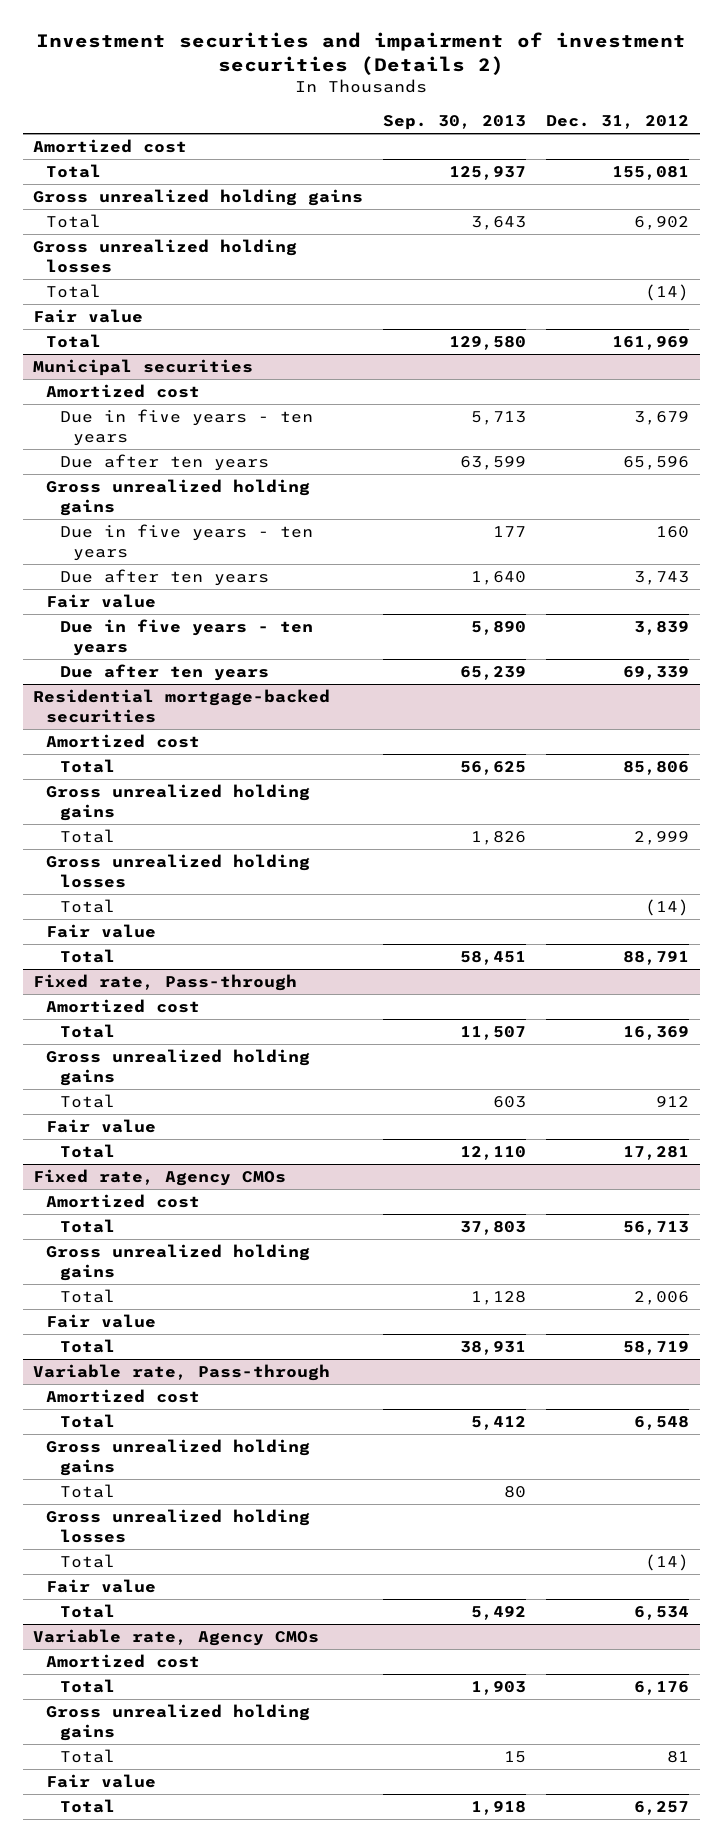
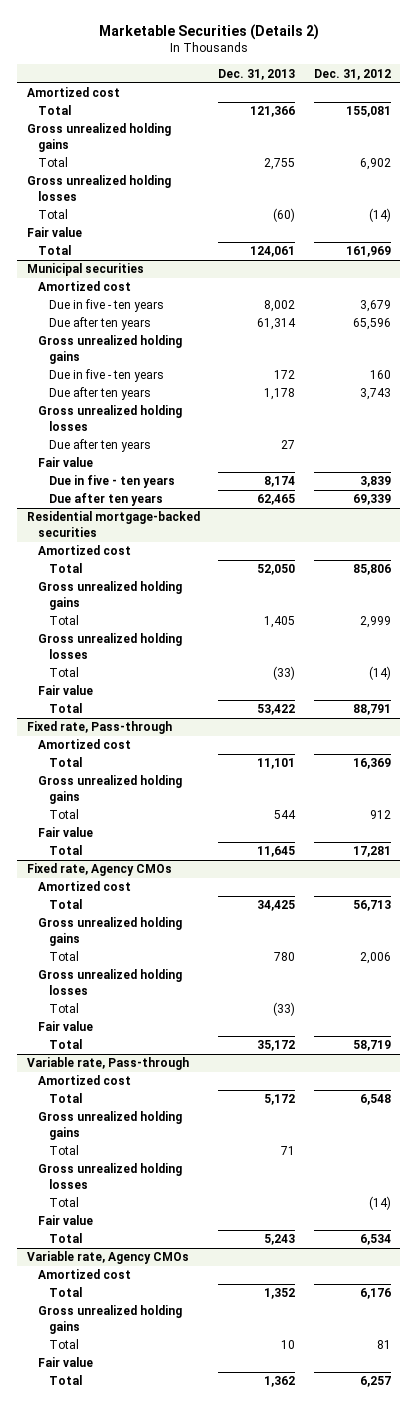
- Investment securities and impairment of investment securities (Details 2)
+ Marketable Securities (Details 2)
- | Sep. 30, 2013 | Dec. 31, 2012
+ | Dec. 31, 2013 | Dec. 31, 2012
@ Municipal securities
- Due in five years - ten years | 5,713 | 3,679
+ Due in five - ten years | 8,002 | 3,679
- Due in five years - ten years | 177 | 160
+ Due in five - ten years | 172 | 160
+ Gross unrealized holding losses
+ Due after ten years | 27 |
- Due in five years - ten years | 5,890 | 3,839
+ Due in five - ten years | 8,174 | 3,839
@ Fixed rate, Agency CMOs
+ Gross unrealized holding losses
+ Total | (33) |

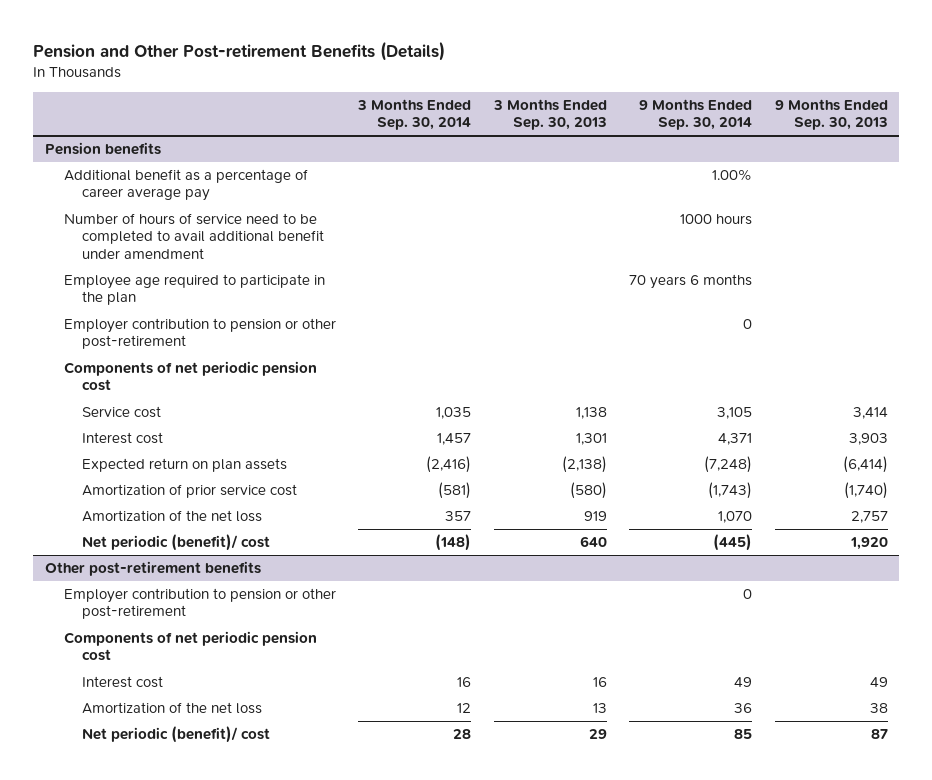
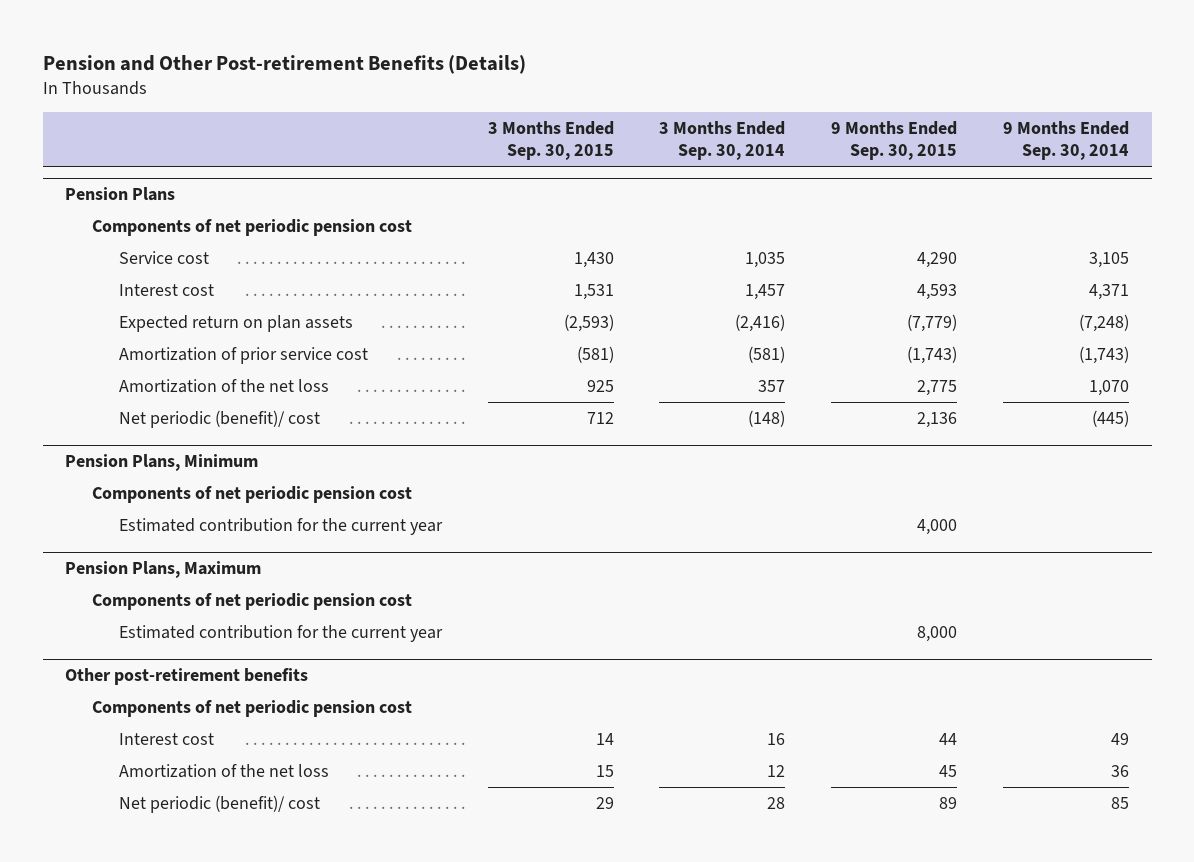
- | 3 Months Ended Sep. 30, 2014 | 3 Months Ended Sep. 30, 2013 | 9 Months Ended Sep. 30, 2014 | 9 Months Ended Sep. 30, 2013
+ | 3 Months Ended Sep. 30, 2015 | 3 Months Ended Sep. 30, 2014 | 9 Months Ended Sep. 30, 2015 | 9 Months Ended Sep. 30, 2014
- Pension benefits
- Additional benefit as a percentage of career average pay | | | 1.00% |
- Number of hours of service need to be completed to avail additional benefit under amendment | | | 1000 hours |
- Employee age required to participate in the plan | | | 70 years 6 months |
- Employer contribution to pension or other post-retirement | | | 0 |
+ Pension Plans
+ Pension Plans, Minimum
+ Components of net periodic pension cost
+ Estimated contribution for the current year | | | 4,000 |
+ Pension Plans, Maximum
+ Components of net periodic pension cost
+ Estimated contribution for the current year | | | 8,000 |
@ Other post-retirement benefits
- Employer contribution to pension or other post-retirement | | | 0 |

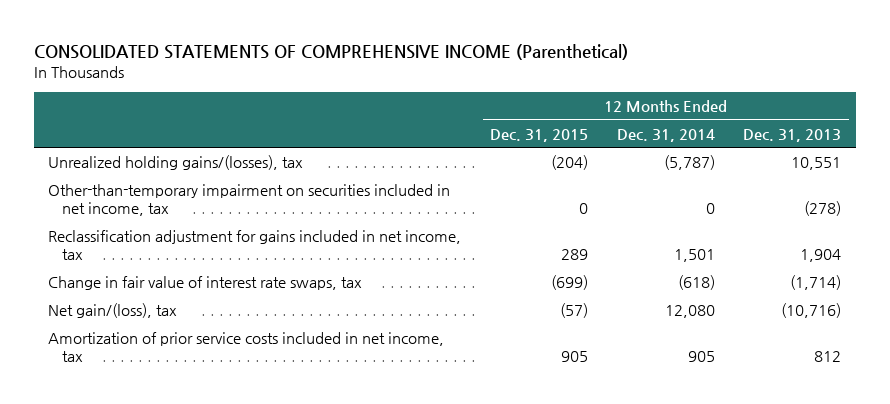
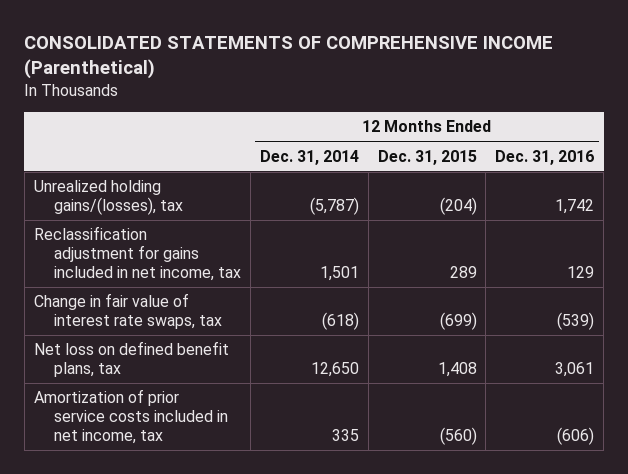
- | 12 Months Ended Dec. 31, 2015 | 12 Months Ended Dec. 31, 2014 | 12 Months Ended Dec. 31, 2013
+ | 12 Months Ended Dec. 31, 2014 | 12 Months Ended Dec. 31, 2015 | 12 Months Ended Dec. 31, 2016
- Other-than-temporary impairment on securities included in net income, tax | 0 | 0 | (278)
- Net gain/(loss), tax | (57) | 12,080 | (10,716)
- Amortization of prior service costs included in net income, tax | 905 | 905 | 812
+ Net loss on defined benefit plans, tax | 12,650 | 1,408 | 3,061
+ Amortization of prior service costs included in net income, tax | 335 | (560) | (606)

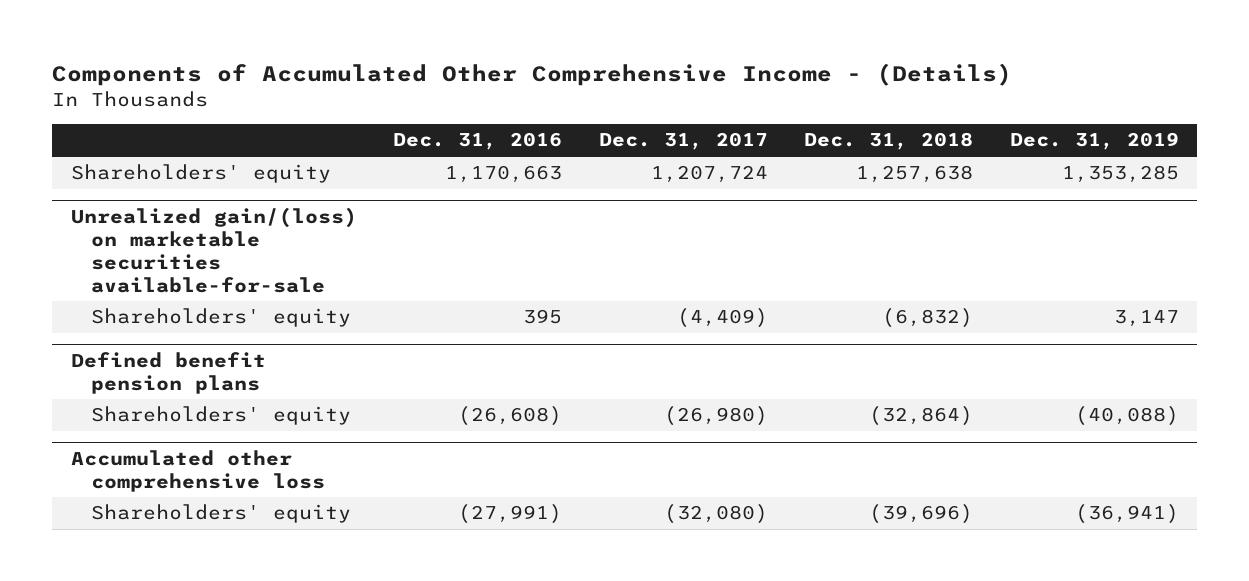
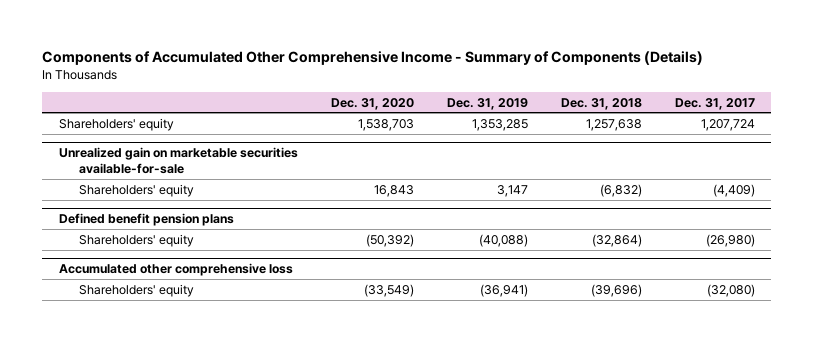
- Components of Accumulated Other Comprehensive Income - (Details)
+ Components of Accumulated Other Comprehensive Income - Summary of Components (Details)
- | Dec. 31, 2016 | Dec. 31, 2017 | Dec. 31, 2018 | Dec. 31, 2019
+ | Dec. 31, 2020 | Dec. 31, 2019 | Dec. 31, 2018 | Dec. 31, 2017
- Unrealized gain/(loss) on marketable securities available-for-sale
+ Unrealized gain on marketable securities available-for-sale

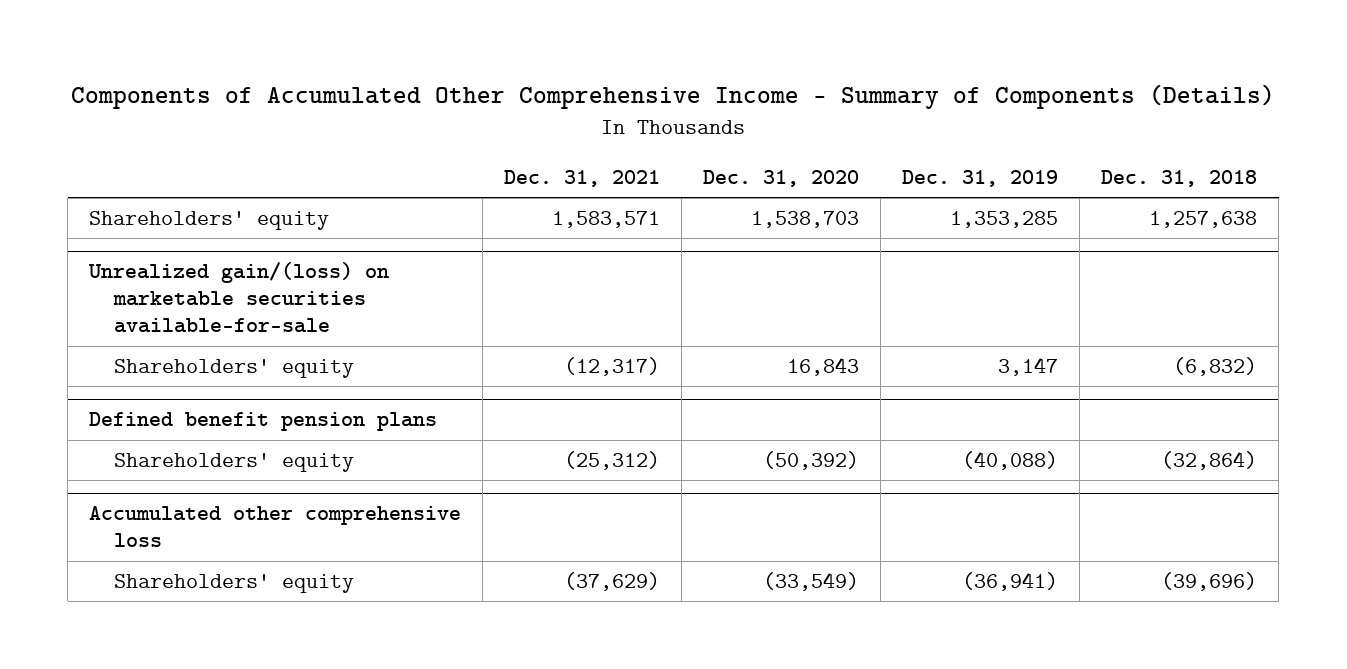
- | Dec. 31, 2020 | Dec. 31, 2019 | Dec. 31, 2018 | Dec. 31, 2017
+ | Dec. 31, 2021 | Dec. 31, 2020 | Dec. 31, 2019 | Dec. 31, 2018
- Unrealized gain on marketable securities available-for-sale
+ Unrealized gain/(loss) on marketable securities available-for-sale

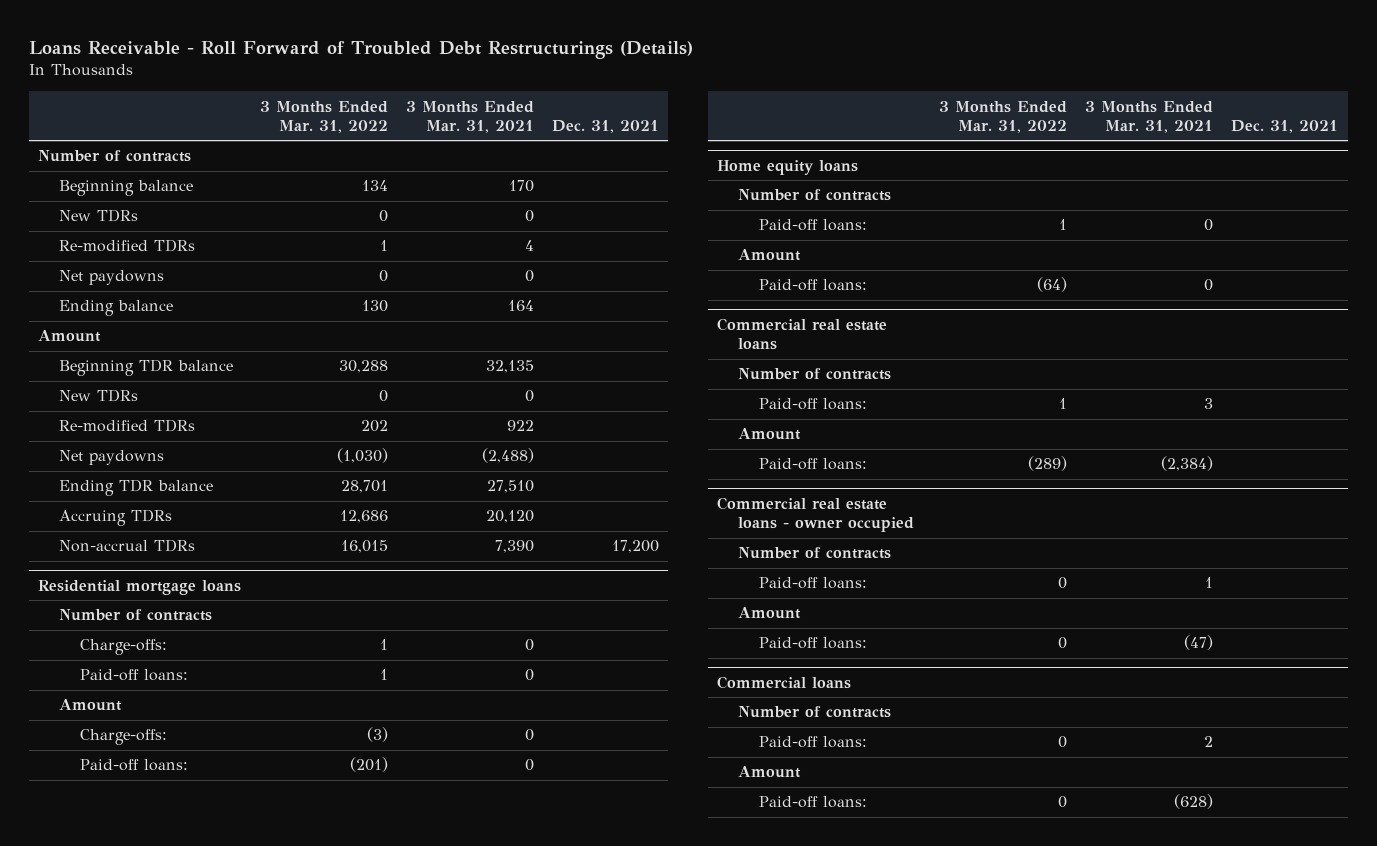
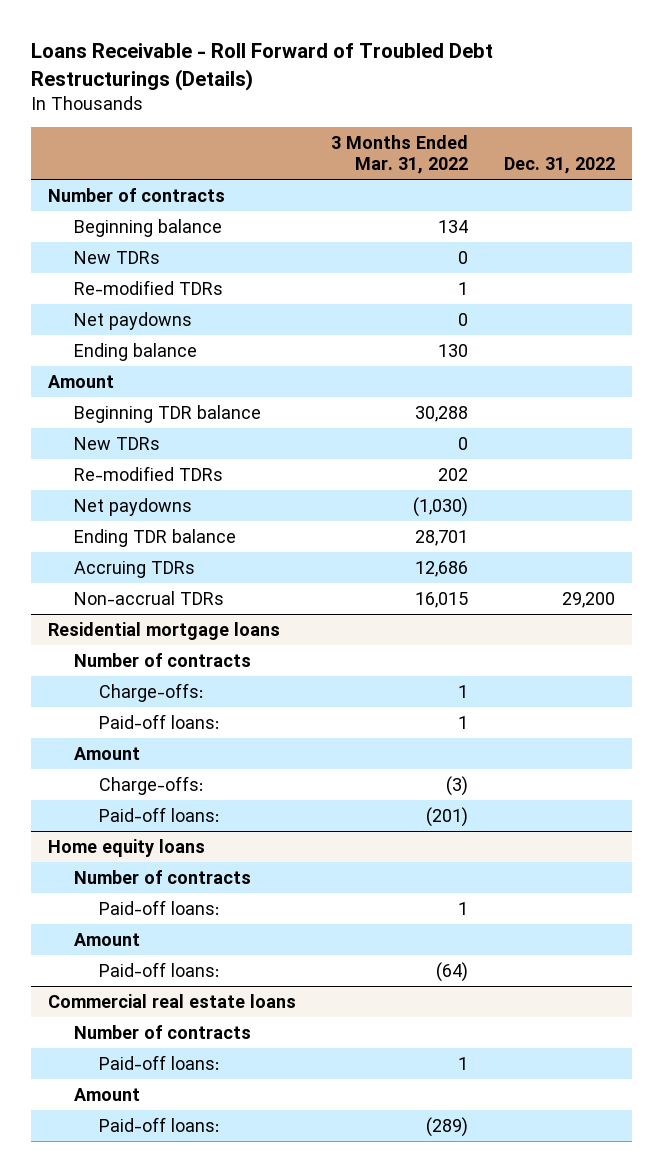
- | 3 Months Ended Mar. 31, 2022 | 3 Months Ended Mar. 31, 2021 | Dec. 31, 2021
+ | 3 Months Ended Mar. 31, 2022 | Dec. 31, 2022
- Commercial real estate loans - owner occupied
- Number of contracts
- Paid-off loans: | 0 | 1 |
- Amount
- Paid-off loans: | 0 | (47) |
- Commercial loans
- Number of contracts
- Paid-off loans: | 0 | 2 |
- Amount
- Paid-off loans: | 0 | (628) |

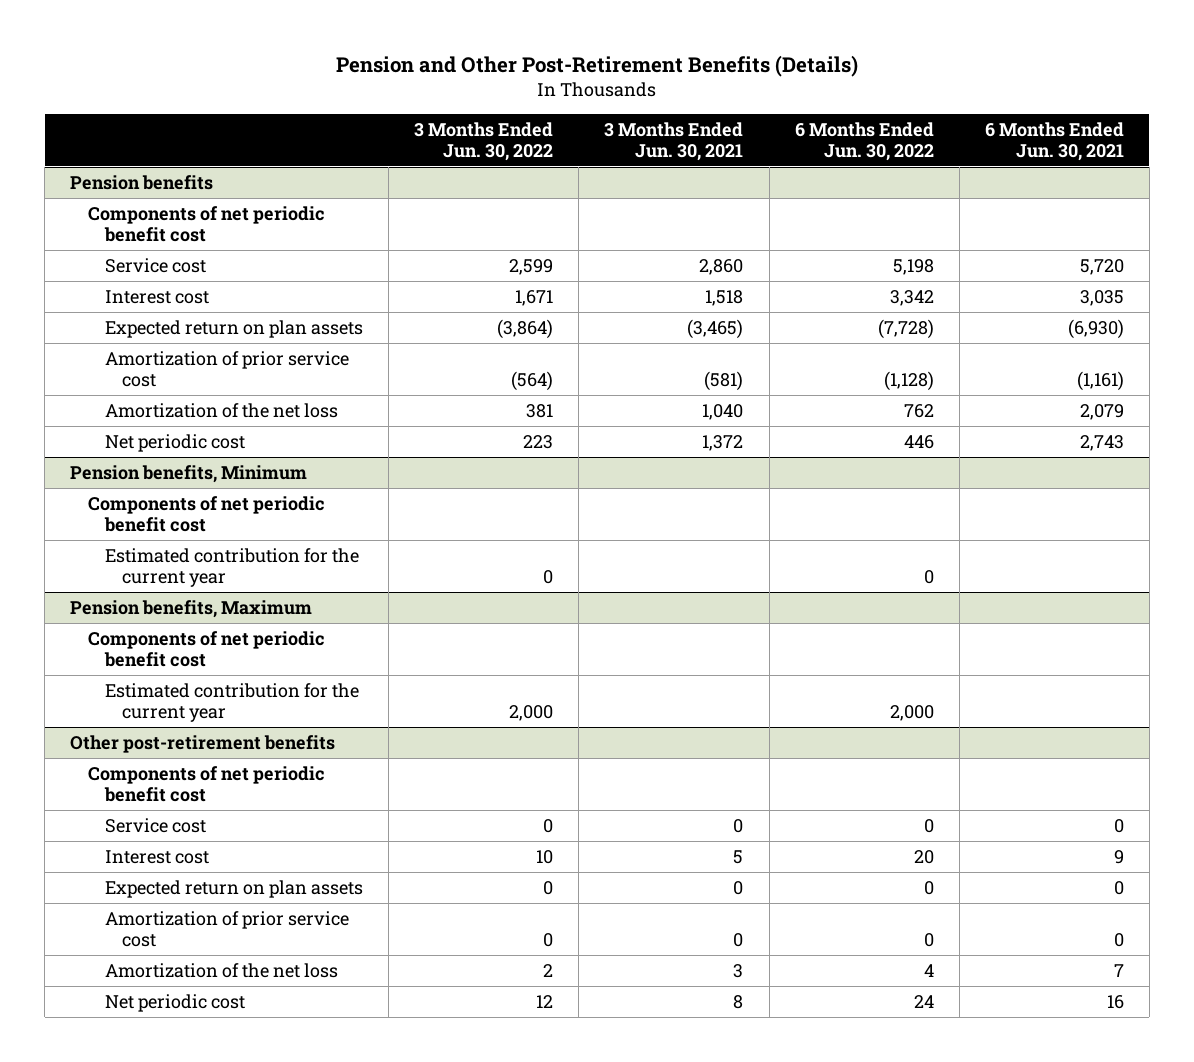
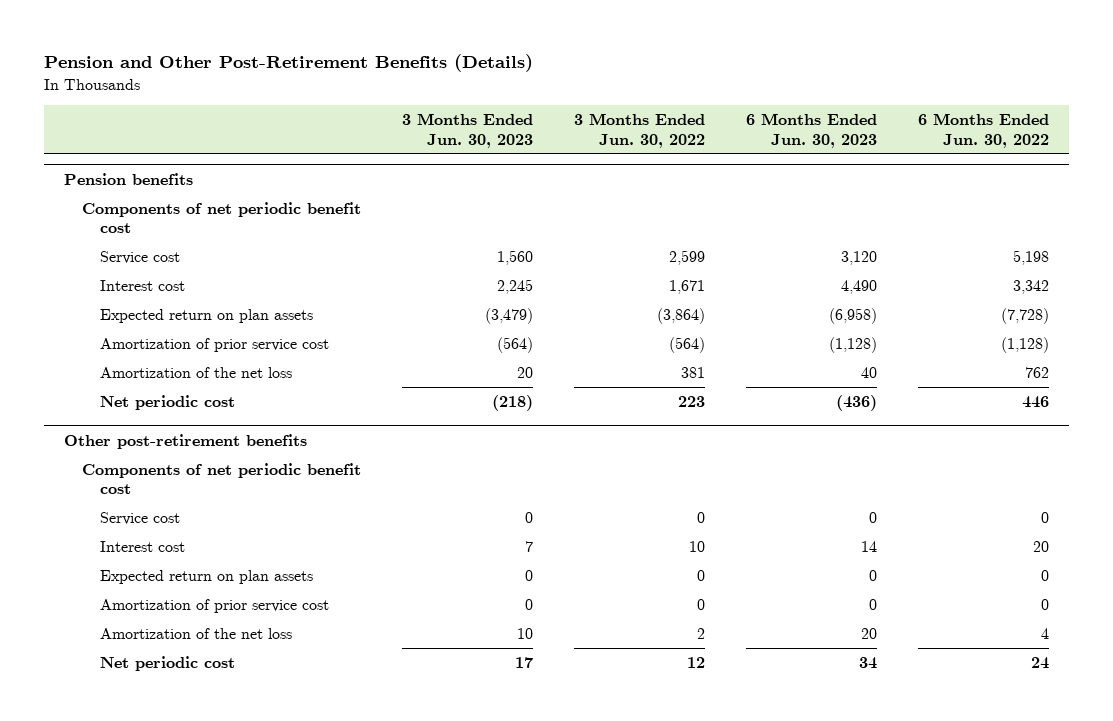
- | 3 Months Ended Jun. 30, 2022 | 3 Months Ended Jun. 30, 2021 | 6 Months Ended Jun. 30, 2022 | 6 Months Ended Jun. 30, 2021
+ | 3 Months Ended Jun. 30, 2023 | 3 Months Ended Jun. 30, 2022 | 6 Months Ended Jun. 30, 2023 | 6 Months Ended Jun. 30, 2022
- Pension benefits, Minimum
- Components of net periodic benefit cost
- Estimated contribution for the current year | 0 | | 0 |
- Pension benefits, Maximum
- Components of net periodic benefit cost
- Estimated contribution for the current year | 2,000 | | 2,000 |

